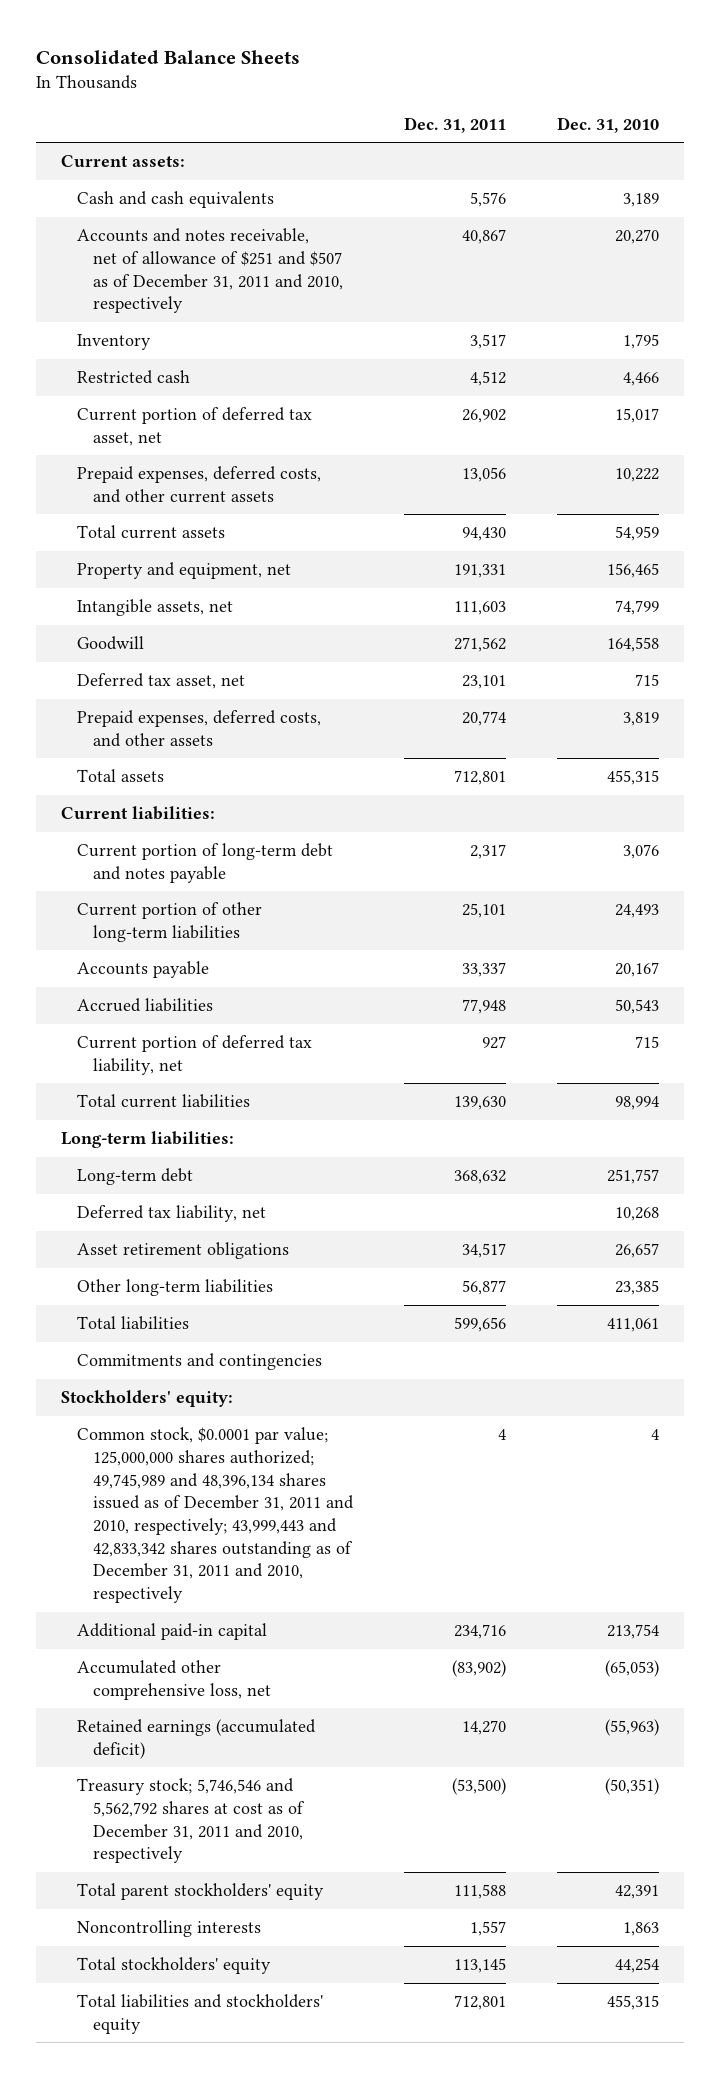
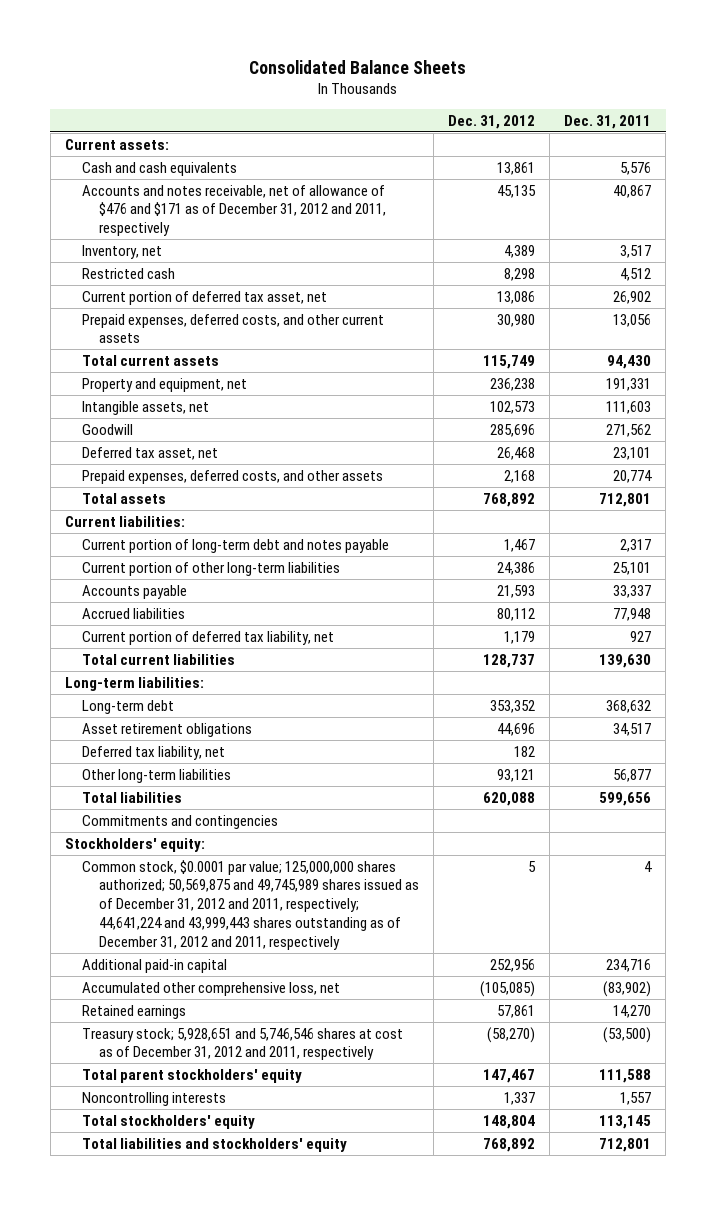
- | Dec. 31, 2011 | Dec. 31, 2010
+ | Dec. 31, 2012 | Dec. 31, 2011
- Accounts and notes receivable, net of allowance of $251 and $507 as of December 31, 2011 and 2010, respectively | 40,867 | 20,270
- Inventory | 3,517 | 1,795
+ Accounts and notes receivable, net of allowance of $476 and $171 as of December 31, 2012 and 2011, respectively | 45,135 | 40,867
+ Inventory, net | 4,389 | 3,517
moved down: Deferred tax liability, net | 182 |
- Common stock, $0.0001 par value; 125,000,000 shares authorized; 49,745,989 and 48,396,134 shares issued as of December 31, 2011 and 2010, respectively; 43,999,443 and 42,833,342 shares outstanding as of December 31, 2011 and 2010, respectively | 4 | 4
+ Common stock, $0.0001 par value; 125,000,000 shares authorized; 50,569,875 and 49,745,989 shares issued as of December 31, 2012 and 2011, respectively; 44,641,224 and 43,999,443 shares outstanding as of December 31, 2012 and 2011, respectively | 5 | 4
- Retained earnings (accumulated deficit) | 14,270 | (55,963)
- Treasury stock; 5,746,546 and 5,562,792 shares at cost as of December 31, 2011 and 2010, respectively | (53,500) | (50,351)
+ Retained earnings | 57,861 | 14,270
+ Treasury stock; 5,928,651 and 5,746,546 shares at cost as of December 31, 2012 and 2011, respectively | (58,270) | (53,500)

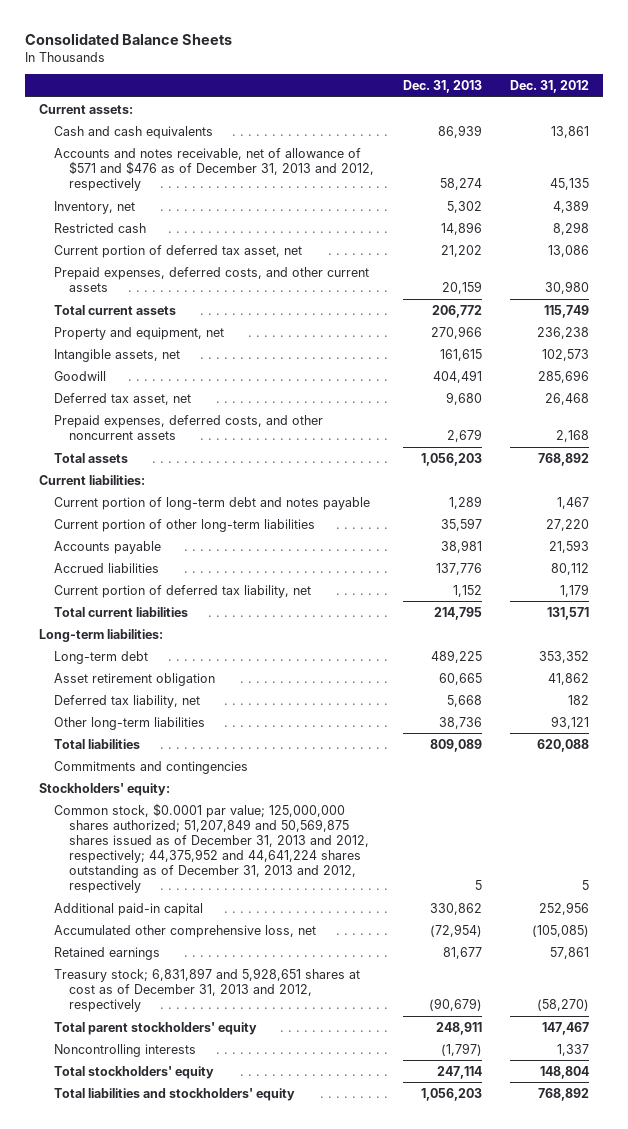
- | Dec. 31, 2012 | Dec. 31, 2011
+ | Dec. 31, 2013 | Dec. 31, 2012
- Accounts and notes receivable, net of allowance of $476 and $171 as of December 31, 2012 and 2011, respectively | 45,135 | 40,867
+ Accounts and notes receivable, net of allowance of $571 and $476 as of December 31, 2013 and 2012, respectively | 58,274 | 45,135
- Prepaid expenses, deferred costs, and other assets | 2,168 | 20,774
+ Prepaid expenses, deferred costs, and other noncurrent assets | 2,679 | 2,168
- Current portion of other long-term liabilities | 24,386 | 25,101
+ Current portion of other long-term liabilities | 35,597 | 27,220
- Total current liabilities | 128,737 | 139,630
+ Total current liabilities | 214,795 | 131,571
- Asset retirement obligations | 44,696 | 34,517
+ Asset retirement obligation | 60,665 | 41,862
- Common stock, $0.0001 par value; 125,000,000 shares authorized; 50,569,875 and 49,745,989 shares issued as of December 31, 2012 and 2011, respectively; 44,641,224 and 43,999,443 shares outstanding as of December 31, 2012 and 2011, respectively | 5 | 4
+ Common stock, $0.0001 par value; 125,000,000 shares authorized; 51,207,849 and 50,569,875 shares issued as of December 31, 2013 and 2012, respectively; 44,375,952 and 44,641,224 shares outstanding as of December 31, 2013 and 2012, respectively | 5 | 5
- Treasury stock; 5,928,651 and 5,746,546 shares at cost as of December 31, 2012 and 2011, respectively | (58,270) | (53,500)
+ Treasury stock; 6,831,897 and 5,928,651 shares at cost as of December 31, 2013 and 2012, respectively | (90,679) | (58,270)

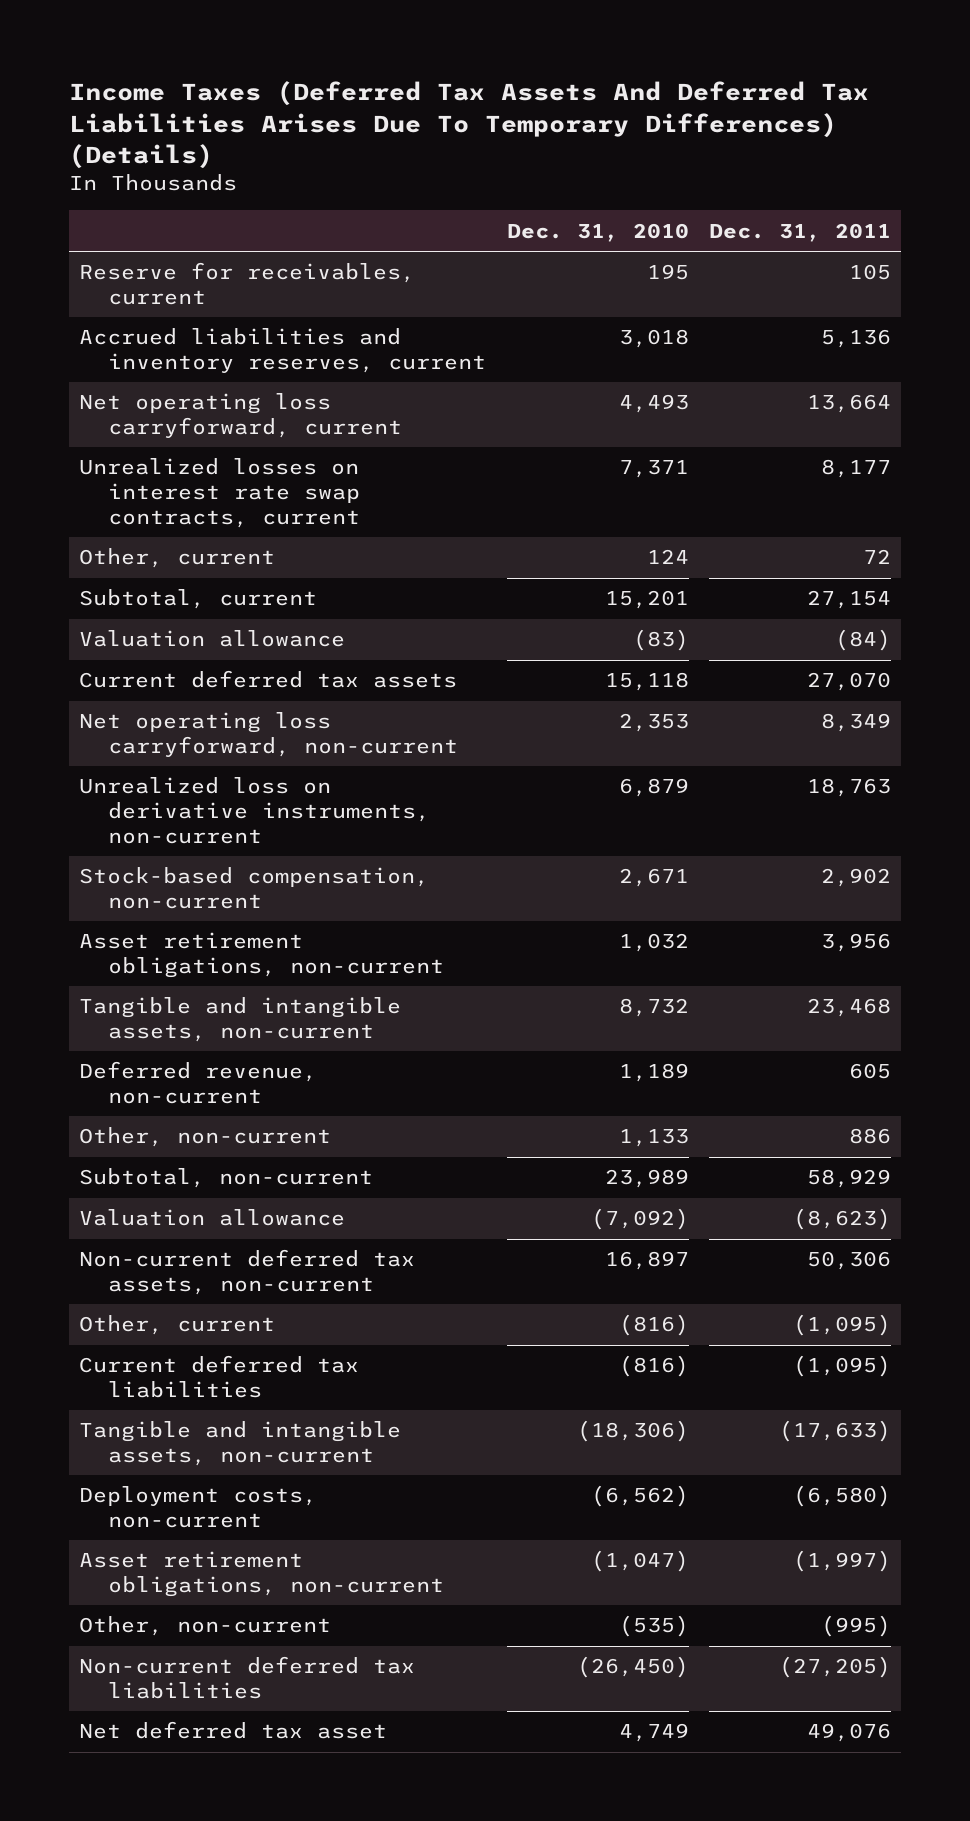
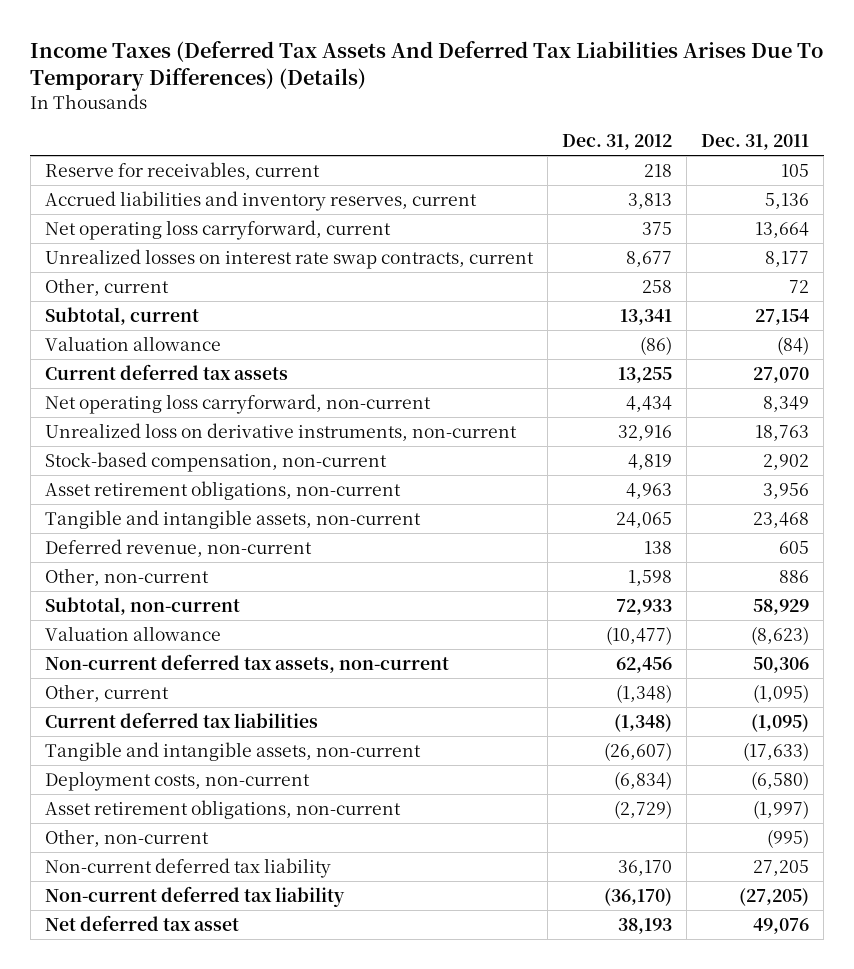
- | Dec. 31, 2010 | Dec. 31, 2011
+ | Dec. 31, 2012 | Dec. 31, 2011
- Non-current deferred tax liabilities | (26,450) | (27,205)
+ Non-current deferred tax liability | 36,170 | 27,205
+ Non-current deferred tax liability | (36,170) | (27,205)

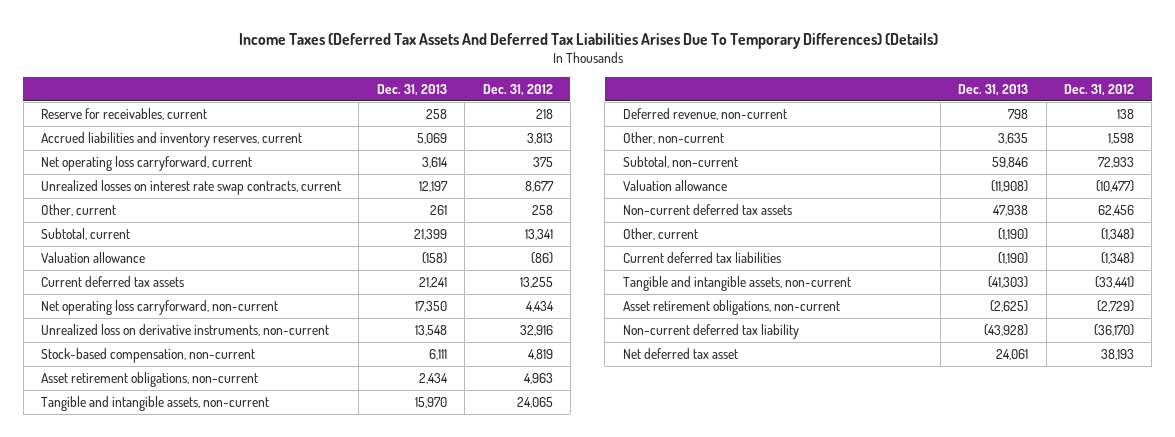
- | Dec. 31, 2012 | Dec. 31, 2011
+ | Dec. 31, 2013 | Dec. 31, 2012
- Non-current deferred tax assets, non-current | 62,456 | 50,306
+ Non-current deferred tax assets | 47,938 | 62,456
- Tangible and intangible assets, non-current | (26,607) | (17,633)
- Deployment costs, non-current | (6,834) | (6,580)
+ Tangible and intangible assets, non-current | (41,303) | (33,441)
- Other, non-current | | (995)
- Non-current deferred tax liability | 36,170 | 27,205

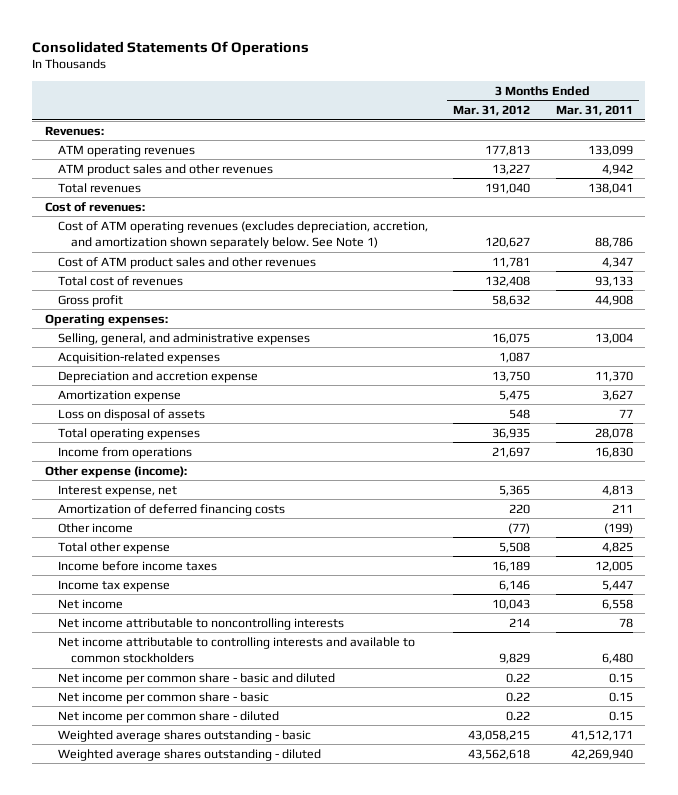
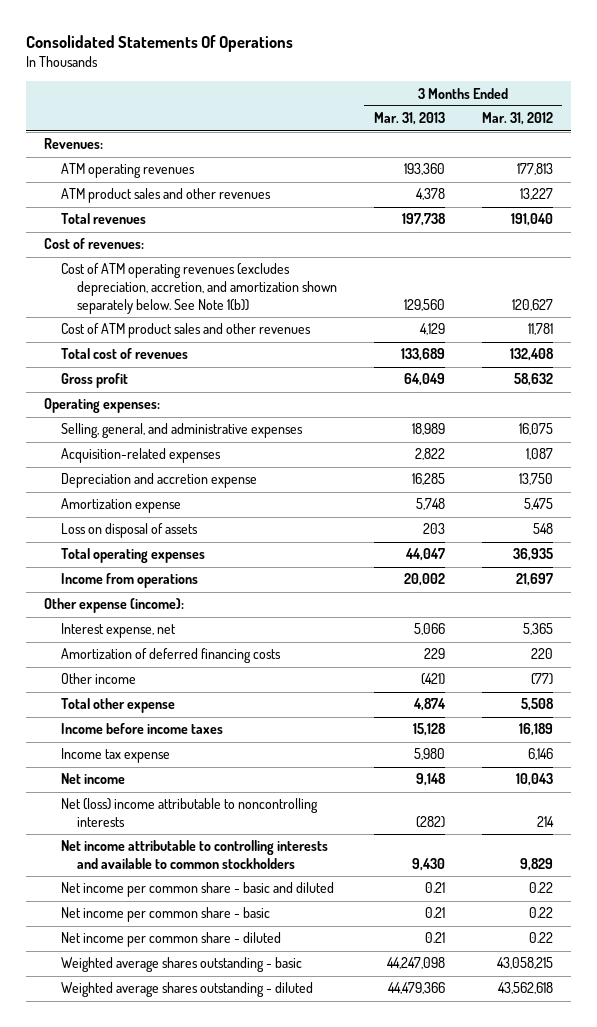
- | 3 Months Ended Mar. 31, 2012 | 3 Months Ended Mar. 31, 2011
+ | 3 Months Ended Mar. 31, 2013 | 3 Months Ended Mar. 31, 2012
- Cost of ATM operating revenues (excludes depreciation, accretion, and amortization shown separately below. See Note 1) | 120,627 | 88,786
+ Cost of ATM operating revenues (excludes depreciation, accretion, and amortization shown separately below. See Note 1(b)) | 129,560 | 120,627
- Net income attributable to noncontrolling interests | 214 | 78
+ Net (loss) income attributable to noncontrolling interests | (282) | 214

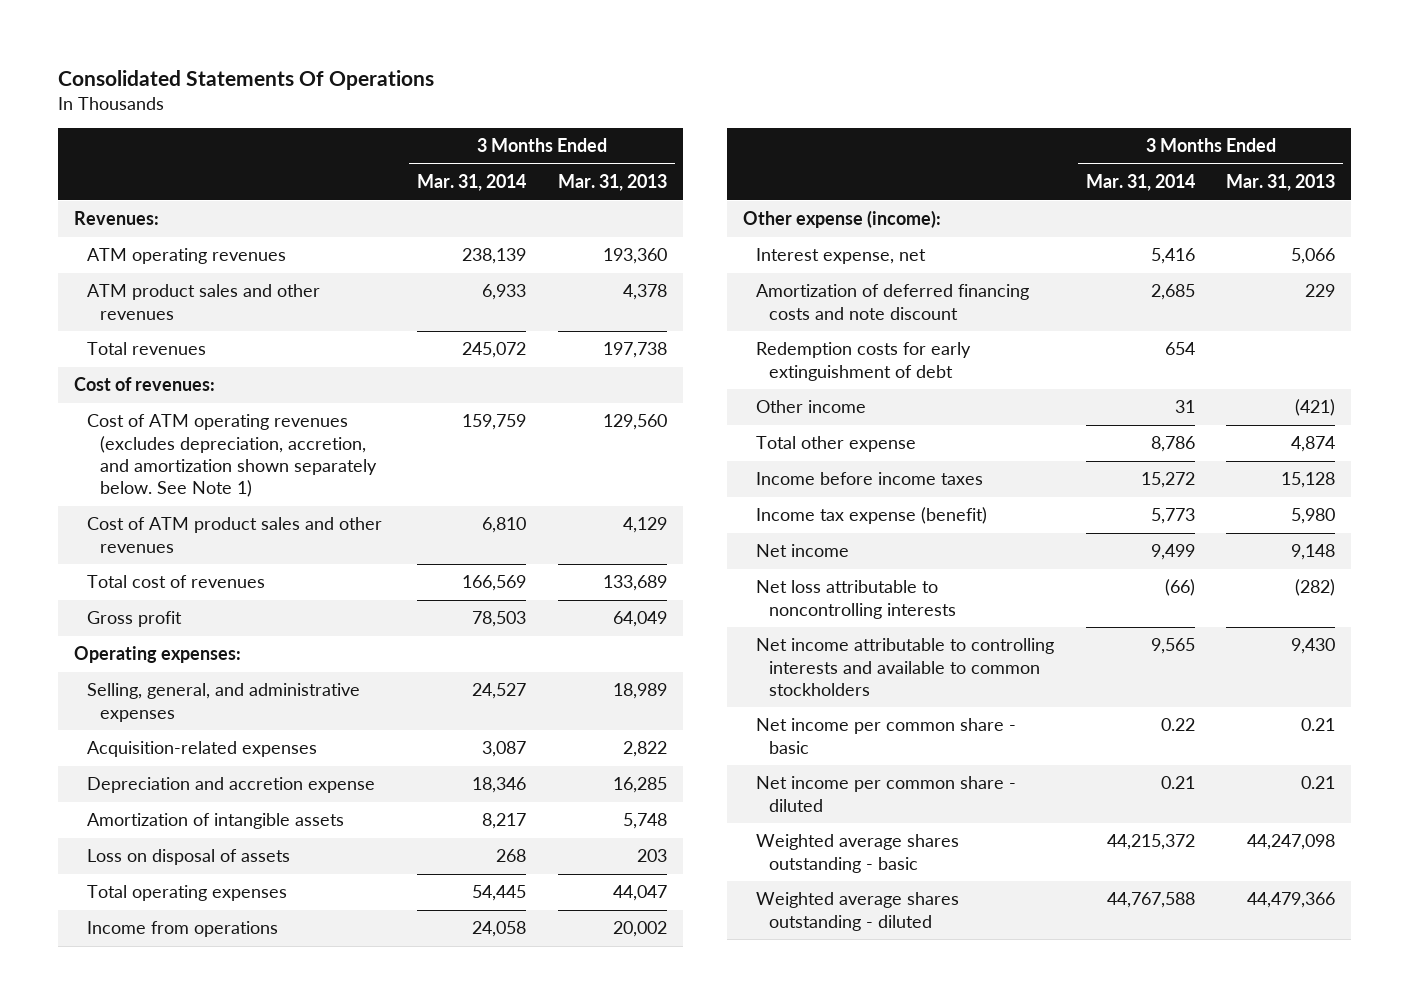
- | 3 Months Ended Mar. 31, 2013 | 3 Months Ended Mar. 31, 2012
+ | 3 Months Ended Mar. 31, 2014 | 3 Months Ended Mar. 31, 2013
- Cost of ATM operating revenues (excludes depreciation, accretion, and amortization shown separately below. See Note 1(b)) | 129,560 | 120,627
+ Cost of ATM operating revenues (excludes depreciation, accretion, and amortization shown separately below. See Note 1) | 159,759 | 129,560
- Amortization expense | 5,748 | 5,475
+ Amortization of intangible assets | 8,217 | 5,748
- Amortization of deferred financing costs | 229 | 220
+ Amortization of deferred financing costs and note discount | 2,685 | 229
+ Redemption costs for early extinguishment of debt | 654 |
- Income tax expense | 5,980 | 6,146
+ Income tax expense (benefit) | 5,773 | 5,980
- Net (loss) income attributable to noncontrolling interests | (282) | 214
+ Net loss attributable to noncontrolling interests | (66) | (282)
- Net income per common share - basic and diluted | 0.21 | 0.22

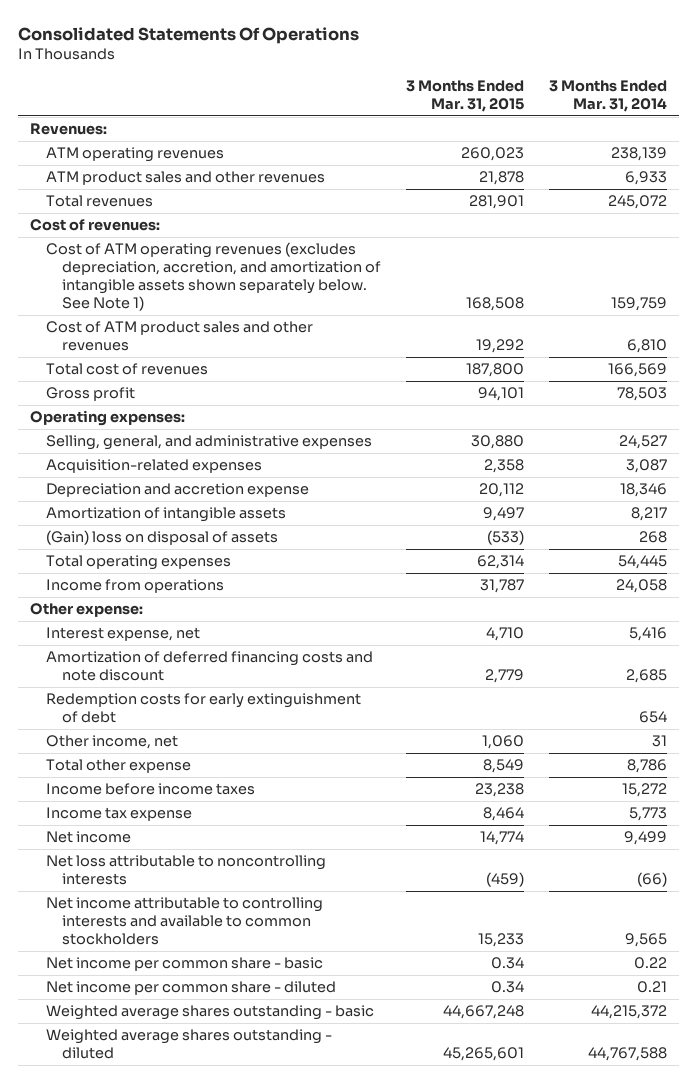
- | 3 Months Ended Mar. 31, 2014 | 3 Months Ended Mar. 31, 2013
+ | 3 Months Ended Mar. 31, 2015 | 3 Months Ended Mar. 31, 2014
- Cost of ATM operating revenues (excludes depreciation, accretion, and amortization shown separately below. See Note 1) | 159,759 | 129,560
+ Cost of ATM operating revenues (excludes depreciation, accretion, and amortization of intangible assets shown separately below. See Note 1) | 168,508 | 159,759
- Loss on disposal of assets | 268 | 203
+ (Gain) loss on disposal of assets | (533) | 268
- Other expense (income):
+ Other expense:
- Other income | 31 | (421)
+ Other income, net | 1,060 | 31
- Income tax expense (benefit) | 5,773 | 5,980
+ Income tax expense | 8,464 | 5,773

